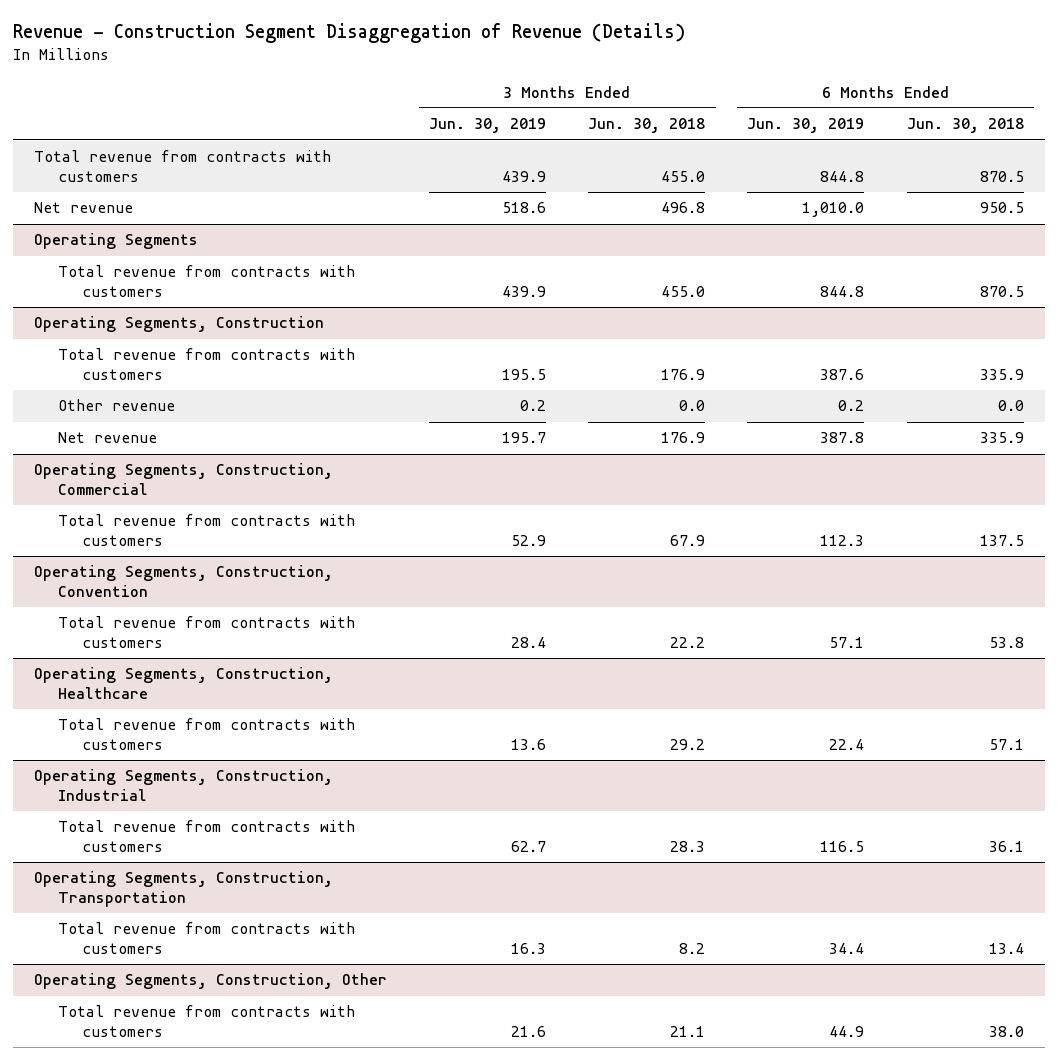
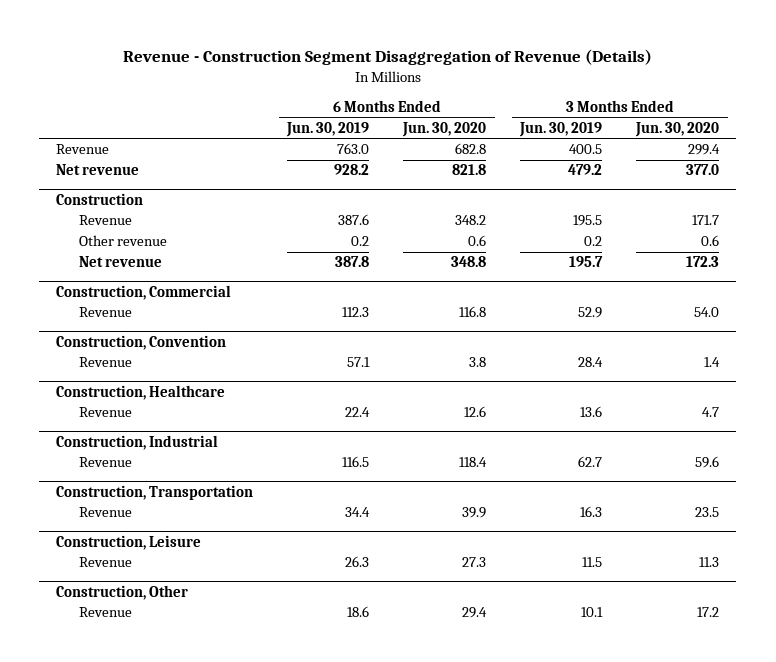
- | 3 Months Ended Jun. 30, 2019 | 3 Months Ended Jun. 30, 2018 | 6 Months Ended Jun. 30, 2019 | 6 Months Ended Jun. 30, 2018
+ | 6 Months Ended Jun. 30, 2019 | 6 Months Ended Jun. 30, 2020 | 3 Months Ended Jun. 30, 2019 | 3 Months Ended Jun. 30, 2020
- Total revenue from contracts with customers | 439.9 | 455.0 | 844.8 | 870.5
- Net revenue | 518.6 | 496.8 | 1,010.0 | 950.5
- Operating Segments
- Total revenue from contracts with customers | 439.9 | 455.0 | 844.8 | 870.5
- Operating Segments, Construction
- Total revenue from contracts with customers | 195.5 | 176.9 | 387.6 | 335.9
+ Revenue | 763.0 | 682.8 | 400.5 | 299.4
+ Net revenue | 928.2 | 821.8 | 479.2 | 377.0
+ Construction
+ Revenue | 387.6 | 348.2 | 195.5 | 171.7
- Operating Segments, Construction, Commercial
- Total revenue from contracts with customers | 52.9 | 67.9 | 112.3 | 137.5
- Operating Segments, Construction, Convention
- Total revenue from contracts with customers | 28.4 | 22.2 | 57.1 | 53.8
- Operating Segments, Construction, Healthcare
- Total revenue from contracts with customers | 13.6 | 29.2 | 22.4 | 57.1
- Operating Segments, Construction, Industrial
- Total revenue from contracts with customers | 62.7 | 28.3 | 116.5 | 36.1
- Operating Segments, Construction, Transportation
- Total revenue from contracts with customers | 16.3 | 8.2 | 34.4 | 13.4
- Operating Segments, Construction, Other
- Total revenue from contracts with customers | 21.6 | 21.1 | 44.9 | 38.0
+ Construction, Commercial
+ Revenue | 112.3 | 116.8 | 52.9 | 54.0
+ Construction, Convention
+ Revenue | 57.1 | 3.8 | 28.4 | 1.4
+ Construction, Healthcare
+ Revenue | 22.4 | 12.6 | 13.6 | 4.7
+ Construction, Industrial
+ Revenue | 116.5 | 118.4 | 62.7 | 59.6
+ Construction, Transportation
+ Revenue | 34.4 | 39.9 | 16.3 | 23.5
+ Construction, Leisure
+ Revenue | 26.3 | 27.3 | 11.5 | 11.3
+ Construction, Other
+ Revenue | 18.6 | 29.4 | 10.1 | 17.2

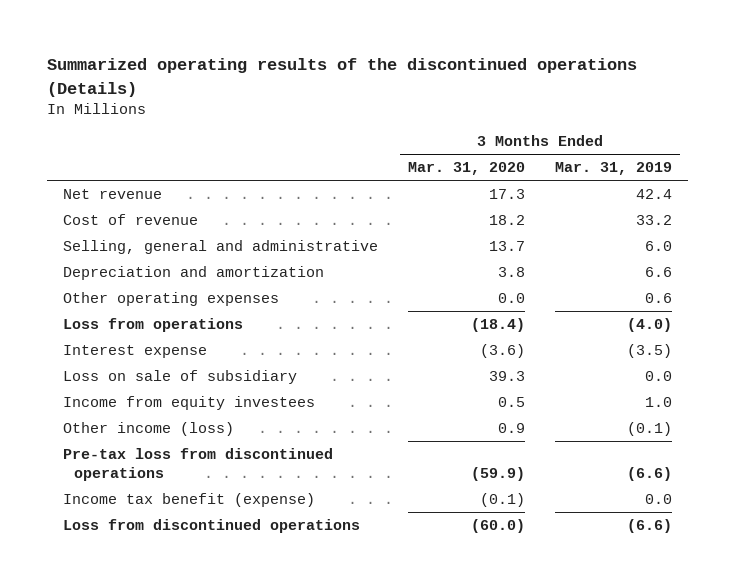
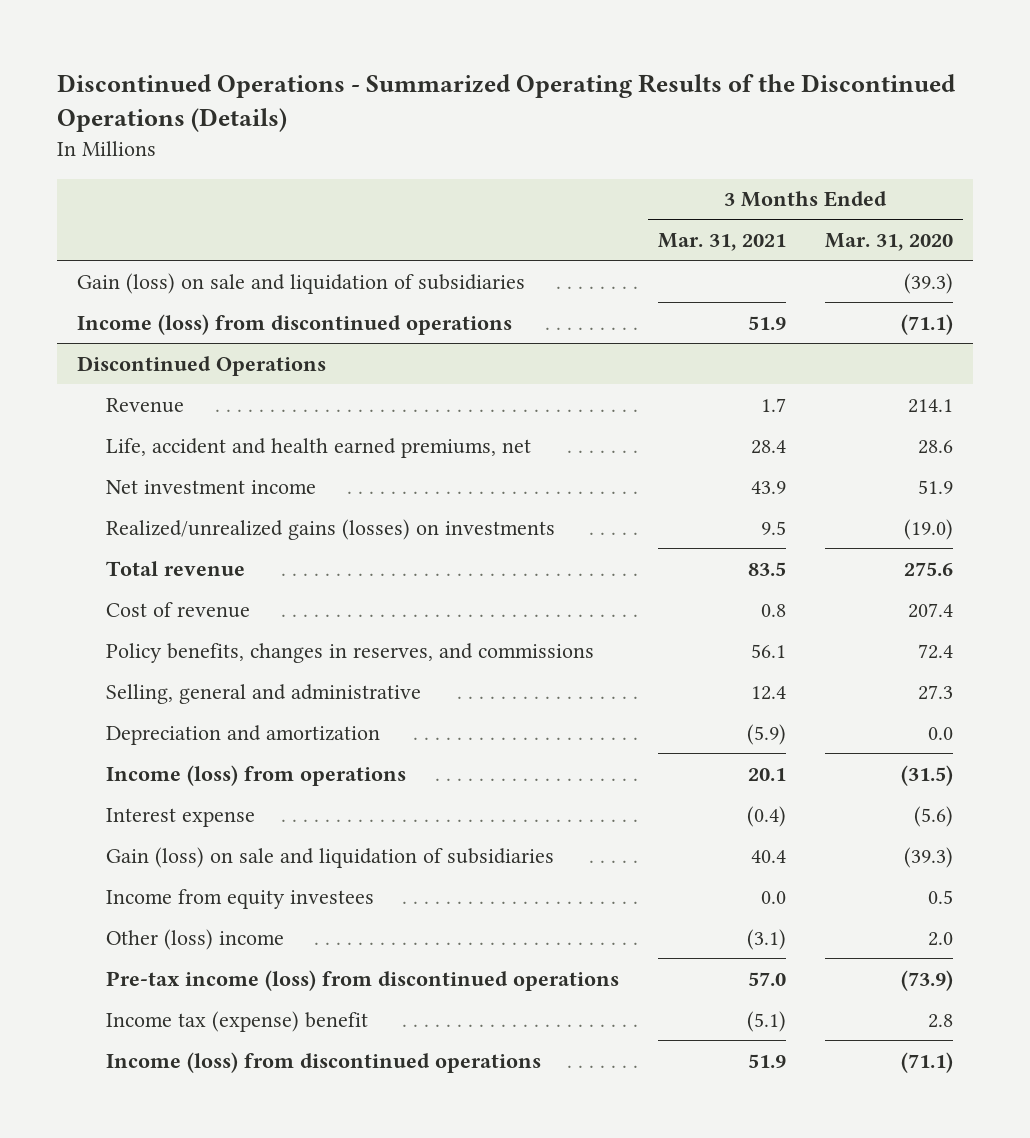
- Summarized operating results of the discontinued operations (Details)
+ Discontinued Operations - Summarized Operating Results of the Discontinued Operations (Details)
- | 3 Months Ended Mar. 31, 2020 | 3 Months Ended Mar. 31, 2019
+ | 3 Months Ended Mar. 31, 2021 | 3 Months Ended Mar. 31, 2020
- Net revenue | 17.3 | 42.4
- Cost of revenue | 18.2 | 33.2
- Selling, general and administrative | 13.7 | 6.0
- Depreciation and amortization | 3.8 | 6.6
- Other operating expenses | 0.0 | 0.6
- Loss from operations | (18.4) | (4.0)
- Interest expense | (3.6) | (3.5)
- Loss on sale of subsidiary | 39.3 | 0.0
+ Gain (loss) on sale and liquidation of subsidiaries | | (39.3)
+ Income (loss) from discontinued operations | 51.9 | (71.1)
+ Discontinued Operations
+ Revenue | 1.7 | 214.1
+ Life, accident and health earned premiums, net | 28.4 | 28.6
+ Net investment income | 43.9 | 51.9
+ Realized/unrealized gains (losses) on investments | 9.5 | (19.0)
+ Total revenue | 83.5 | 275.6
+ Cost of revenue | 0.8 | 207.4
+ Policy benefits, changes in reserves, and commissions | 56.1 | 72.4
+ Selling, general and administrative | 12.4 | 27.3
+ Depreciation and amortization | (5.9) | 0.0
+ Income (loss) from operations | 20.1 | (31.5)
+ Interest expense | (0.4) | (5.6)
+ Gain (loss) on sale and liquidation of subsidiaries | 40.4 | (39.3)
- Other income (loss) | 0.9 | (0.1)
- Pre-tax loss from discontinued operations | (59.9) | (6.6)
- Income tax benefit (expense) | (0.1) | 0.0
- Loss from discontinued operations | (60.0) | (6.6)
+ Other (loss) income | (3.1) | 2.0
+ Pre-tax income (loss) from discontinued operations | 57.0 | (73.9)
+ Income tax (expense) benefit | (5.1) | 2.8
+ Income (loss) from discontinued operations | 51.9 | (71.1)

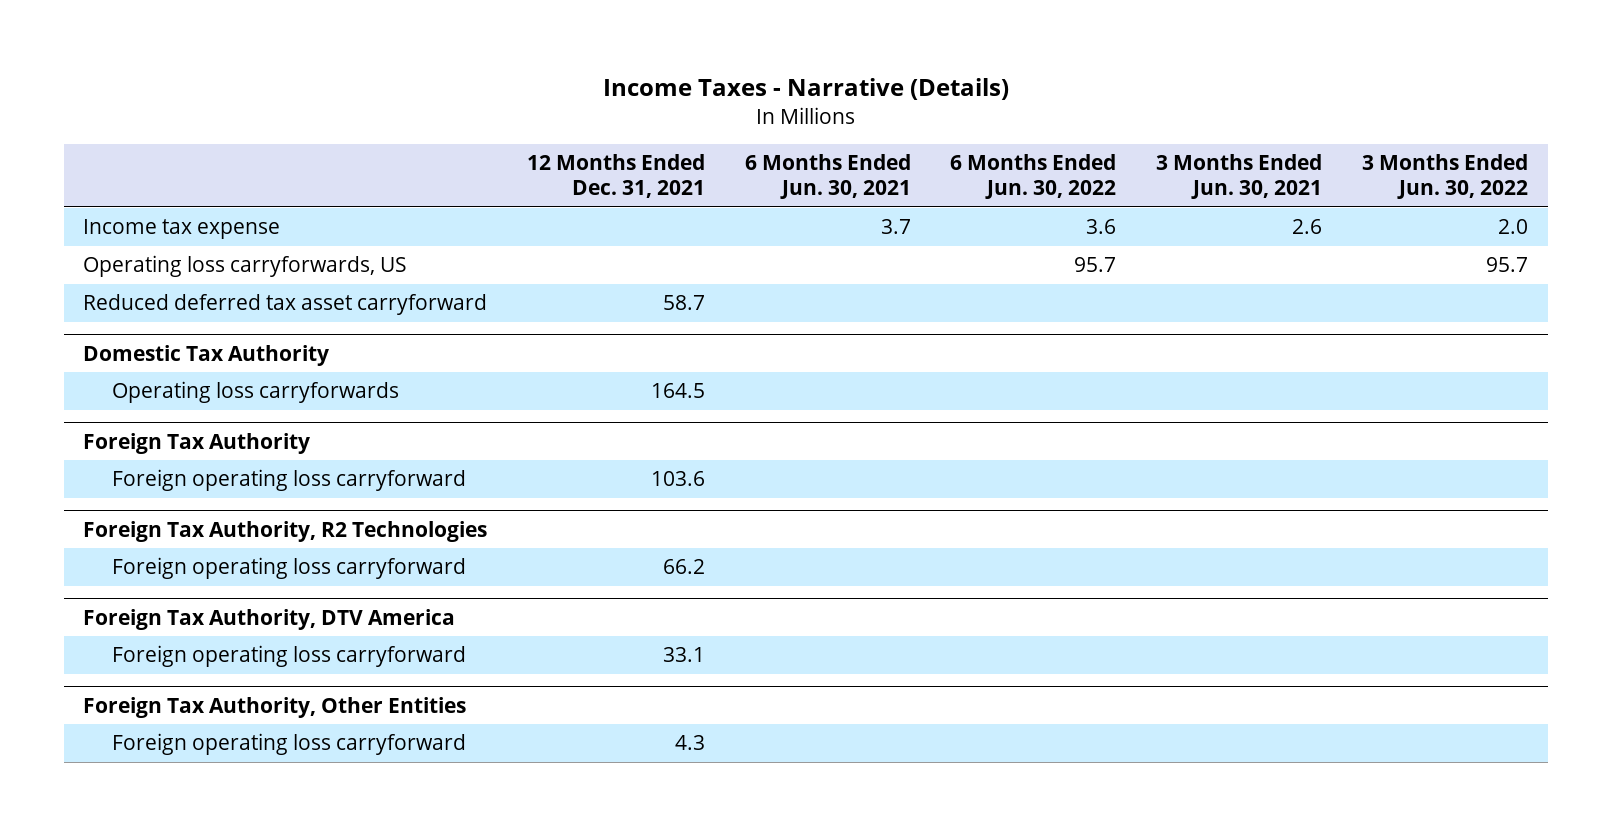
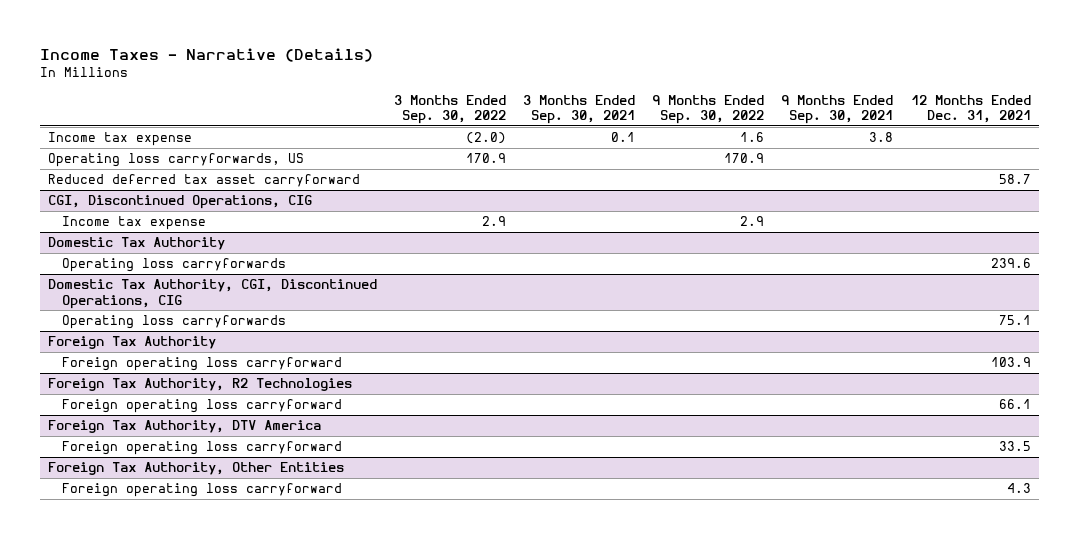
- | 12 Months Ended Dec. 31, 2021 | 6 Months Ended Jun. 30, 2021 | 6 Months Ended Jun. 30, 2022 | 3 Months Ended Jun. 30, 2021 | 3 Months Ended Jun. 30, 2022
+ | 3 Months Ended Sep. 30, 2022 | 3 Months Ended Sep. 30, 2021 | 9 Months Ended Sep. 30, 2022 | 9 Months Ended Sep. 30, 2021 | 12 Months Ended Dec. 31, 2021
+ CGI, Discontinued Operations, CIG
+ Income tax expense | 2.9 | | 2.9 | |
@ Domestic Tax Authority
- Operating loss carryforwards | 164.5 | | | |
+ Operating loss carryforwards | | | | | 239.6
+ Domestic Tax Authority, CGI, Discontinued Operations, CIG
+ Operating loss carryforwards | | | | | 75.1
@ Foreign Tax Authority
- Foreign operating loss carryforward | 103.6 | | | |
+ Foreign operating loss carryforward | | | | | 103.9
@ Foreign Tax Authority, R2 Technologies
- Foreign operating loss carryforward | 66.2 | | | |
+ Foreign operating loss carryforward | | | | | 66.1
@ Foreign Tax Authority, DTV America
- Foreign operating loss carryforward | 33.1 | | | |
+ Foreign operating loss carryforward | | | | | 33.5

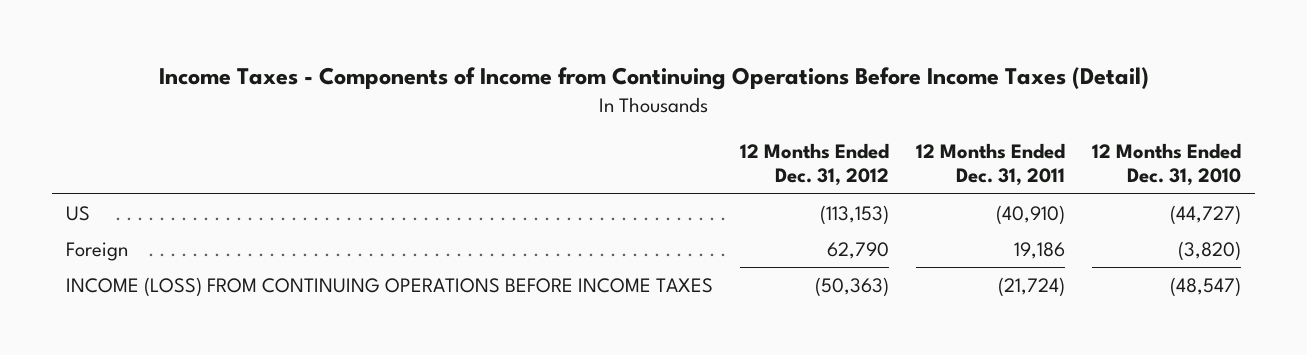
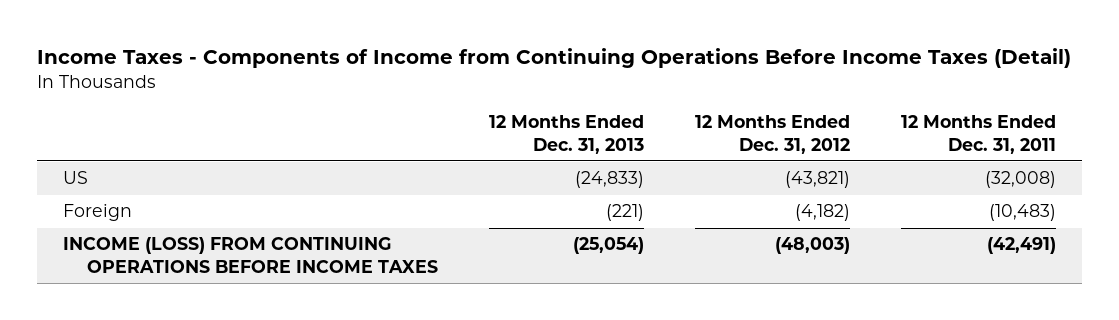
- | 12 Months Ended Dec. 31, 2012 | 12 Months Ended Dec. 31, 2011 | 12 Months Ended Dec. 31, 2010
+ | 12 Months Ended Dec. 31, 2013 | 12 Months Ended Dec. 31, 2012 | 12 Months Ended Dec. 31, 2011
- US | (113,153) | (40,910) | (44,727)
- Foreign | 62,790 | 19,186 | (3,820)
- INCOME (LOSS) FROM CONTINUING OPERATIONS BEFORE INCOME TAXES | (50,363) | (21,724) | (48,547)
+ US | (24,833) | (43,821) | (32,008)
+ Foreign | (221) | (4,182) | (10,483)
+ INCOME (LOSS) FROM CONTINUING OPERATIONS BEFORE INCOME TAXES | (25,054) | (48,003) | (42,491)

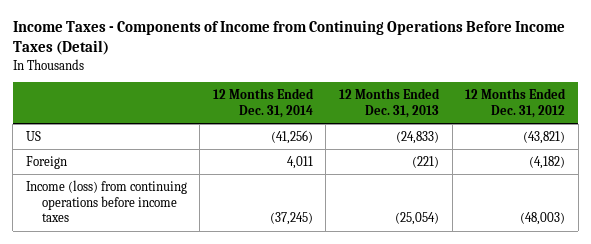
- | 12 Months Ended Dec. 31, 2013 | 12 Months Ended Dec. 31, 2012 | 12 Months Ended Dec. 31, 2011
+ | 12 Months Ended Dec. 31, 2014 | 12 Months Ended Dec. 31, 2013 | 12 Months Ended Dec. 31, 2012
- INCOME (LOSS) FROM CONTINUING OPERATIONS BEFORE INCOME TAXES | (25,054) | (48,003) | (42,491)
+ Income (loss) from continuing operations before income taxes | (37,245) | (25,054) | (48,003)

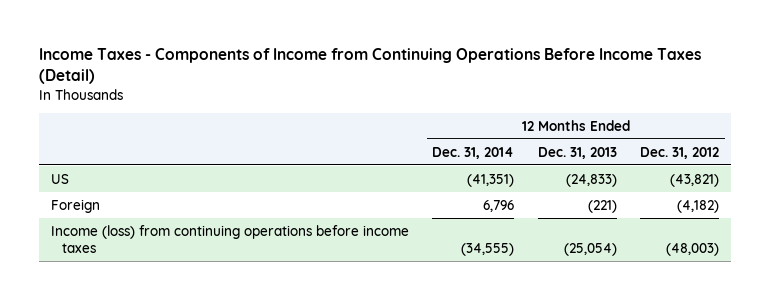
- US | (41,256) | (24,833) | (43,821)
- Foreign | 4,011 | (221) | (4,182)
- Income (loss) from continuing operations before income taxes | (37,245) | (25,054) | (48,003)
+ US | (41,351) | (24,833) | (43,821)
+ Foreign | 6,796 | (221) | (4,182)
+ Income (loss) from continuing operations before income taxes | (34,555) | (25,054) | (48,003)

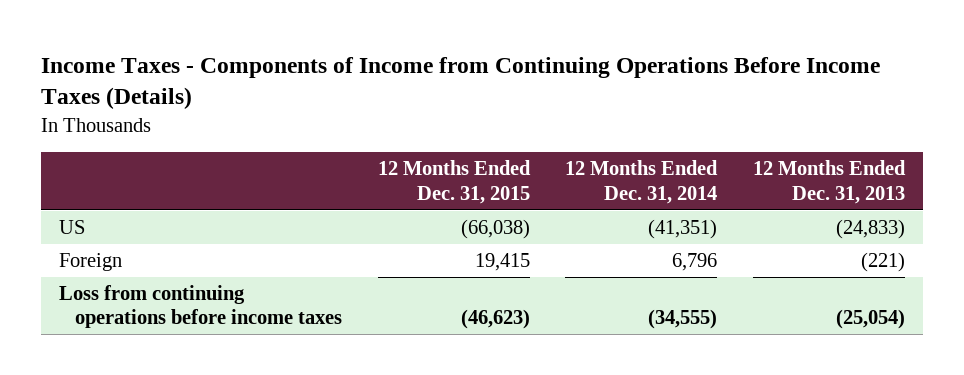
- Income Taxes - Components of Income from Continuing Operations Before Income Taxes (Detail)
+ Income Taxes - Components of Income from Continuing Operations Before Income Taxes (Details)
- | 12 Months Ended Dec. 31, 2014 | 12 Months Ended Dec. 31, 2013 | 12 Months Ended Dec. 31, 2012
+ | 12 Months Ended Dec. 31, 2015 | 12 Months Ended Dec. 31, 2014 | 12 Months Ended Dec. 31, 2013
- Income (loss) from continuing operations before income taxes | (34,555) | (25,054) | (48,003)
+ Loss from continuing operations before income taxes | (46,623) | (34,555) | (25,054)

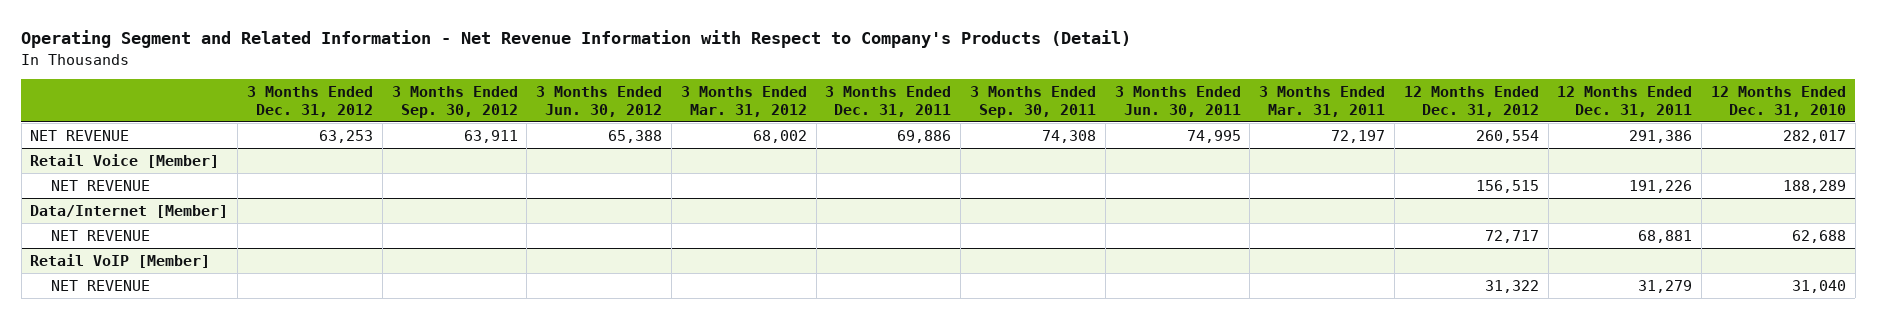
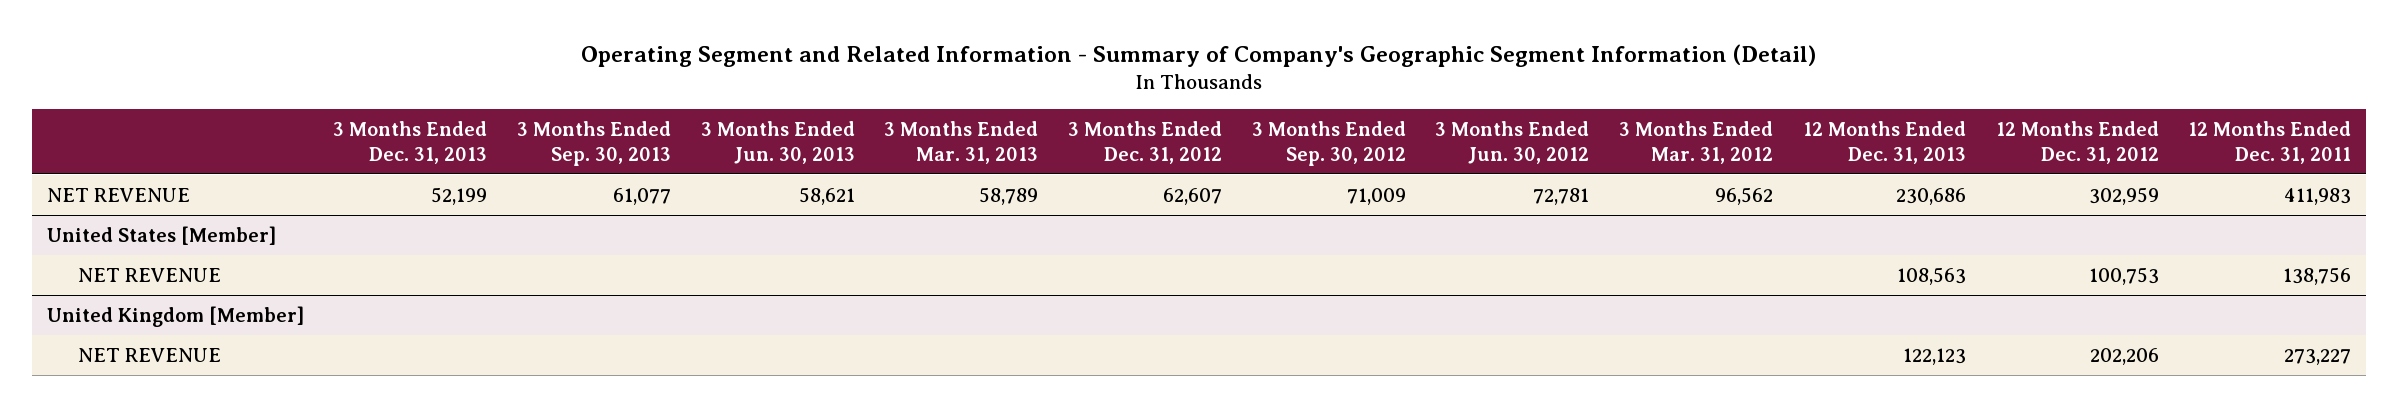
- Operating Segment and Related Information - Net Revenue Information with Respect to Company's Products (Detail)
+ Operating Segment and Related Information - Summary of Company's Geographic Segment Information (Detail)
- | 3 Months Ended Dec. 31, 2012 | 3 Months Ended Sep. 30, 2012 | 3 Months Ended Jun. 30, 2012 | 3 Months Ended Mar. 31, 2012 | 3 Months Ended Dec. 31, 2011 | 3 Months Ended Sep. 30, 2011 | 3 Months Ended Jun. 30, 2011 | 3 Months Ended Mar. 31, 2011 | 12 Months Ended Dec. 31, 2012 | 12 Months Ended Dec. 31, 2011 | 12 Months Ended Dec. 31, 2010
+ | 3 Months Ended Dec. 31, 2013 | 3 Months Ended Sep. 30, 2013 | 3 Months Ended Jun. 30, 2013 | 3 Months Ended Mar. 31, 2013 | 3 Months Ended Dec. 31, 2012 | 3 Months Ended Sep. 30, 2012 | 3 Months Ended Jun. 30, 2012 | 3 Months Ended Mar. 31, 2012 | 12 Months Ended Dec. 31, 2013 | 12 Months Ended Dec. 31, 2012 | 12 Months Ended Dec. 31, 2011
- NET REVENUE | 63,253 | 63,911 | 65,388 | 68,002 | 69,886 | 74,308 | 74,995 | 72,197 | 260,554 | 291,386 | 282,017
- Retail Voice [Member]
- NET REVENUE | | | | | | | | | 156,515 | 191,226 | 188,289
- Data/Internet [Member]
- NET REVENUE | | | | | | | | | 72,717 | 68,881 | 62,688
- Retail VoIP [Member]
- NET REVENUE | | | | | | | | | 31,322 | 31,279 | 31,040
+ NET REVENUE | 52,199 | 61,077 | 58,621 | 58,789 | 62,607 | 71,009 | 72,781 | 96,562 | 230,686 | 302,959 | 411,983
+ United States [Member]
+ NET REVENUE | | | | | | | | | 108,563 | 100,753 | 138,756
+ United Kingdom [Member]
+ NET REVENUE | | | | | | | | | 122,123 | 202,206 | 273,227

